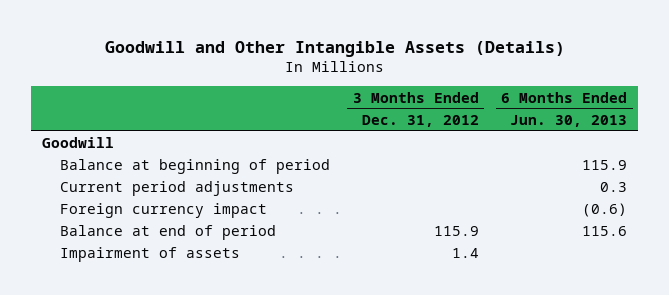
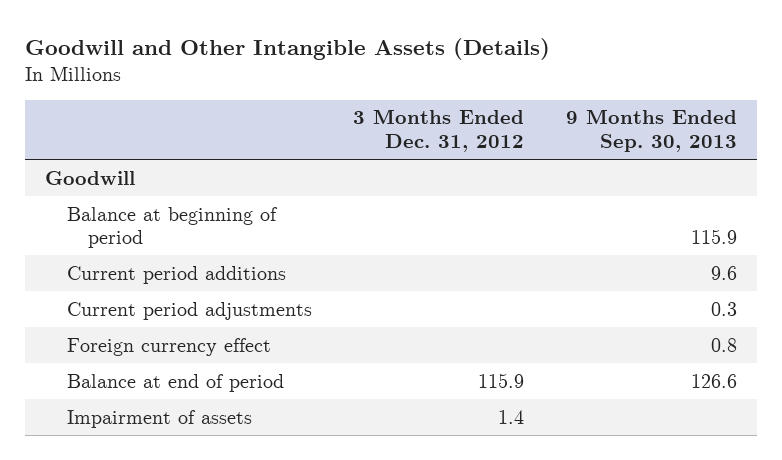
- | 3 Months Ended Dec. 31, 2012 | 6 Months Ended Jun. 30, 2013
+ | 3 Months Ended Dec. 31, 2012 | 9 Months Ended Sep. 30, 2013
+ Current period additions | | 9.6
- Foreign currency impact | | (0.6)
+ Foreign currency effect | | 0.8

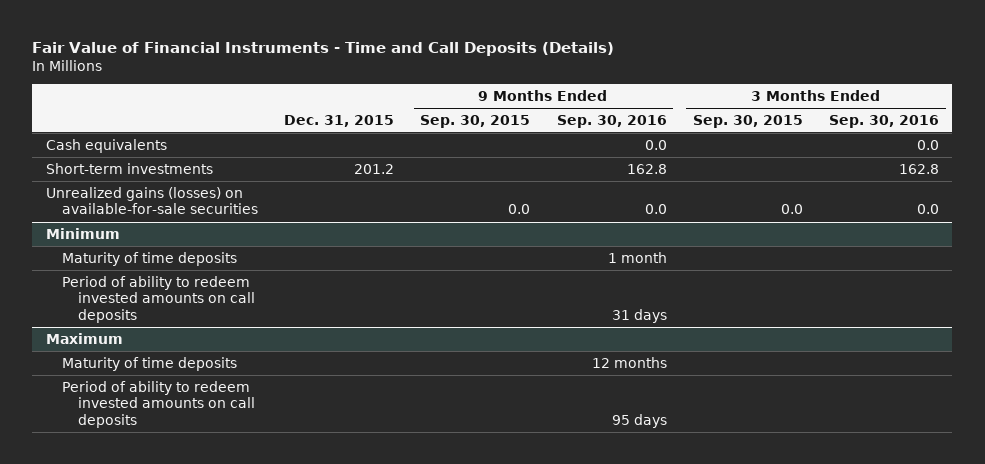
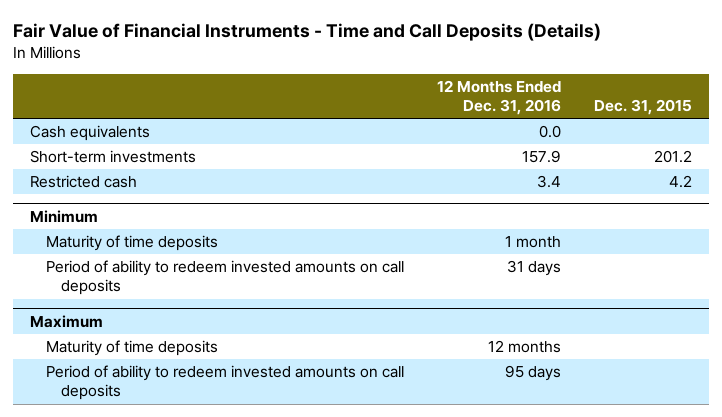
- | Dec. 31, 2015 | 9 Months Ended Sep. 30, 2015 | 9 Months Ended Sep. 30, 2016 | 3 Months Ended Sep. 30, 2015 | 3 Months Ended Sep. 30, 2016
+ | 12 Months Ended Dec. 31, 2016 | Dec. 31, 2015
- Unrealized gains (losses) on available-for-sale securities | | 0.0 | 0.0 | 0.0 | 0.0
+ Restricted cash | 3.4 | 4.2

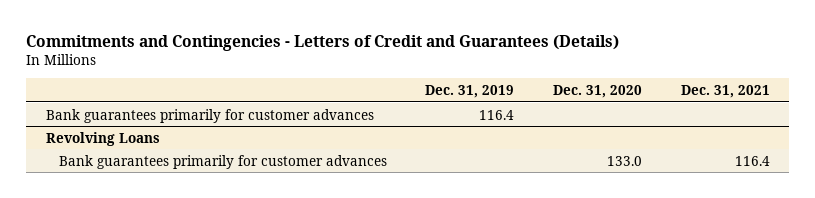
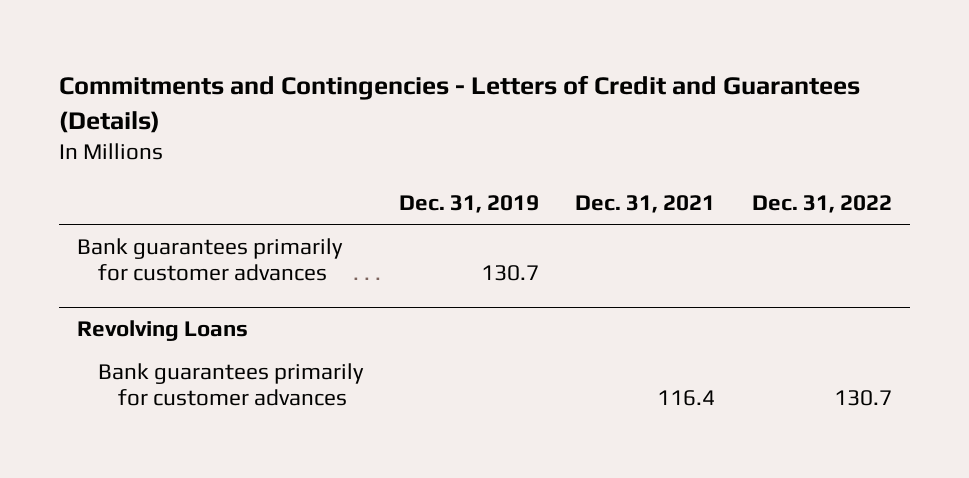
- | Dec. 31, 2019 | Dec. 31, 2020 | Dec. 31, 2021
+ | Dec. 31, 2019 | Dec. 31, 2021 | Dec. 31, 2022
- Bank guarantees primarily for customer advances | 116.4 | |
+ Bank guarantees primarily for customer advances | 130.7 | |

